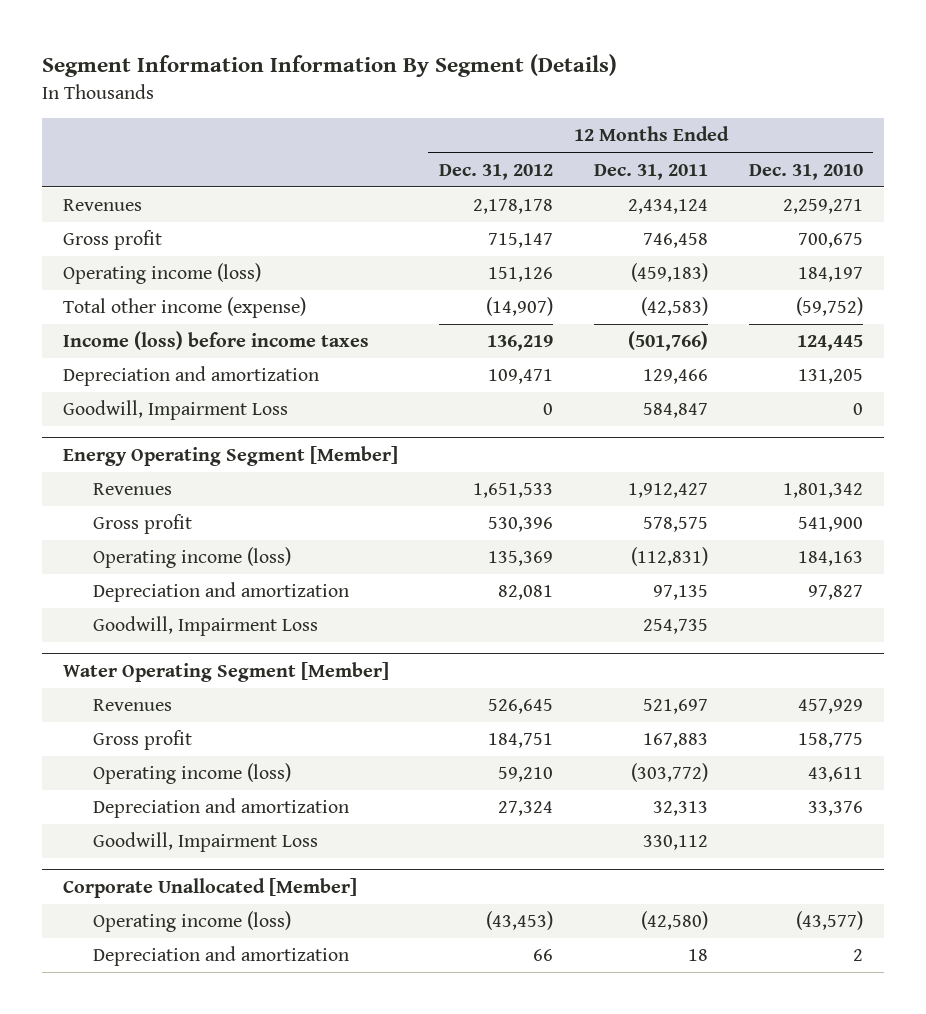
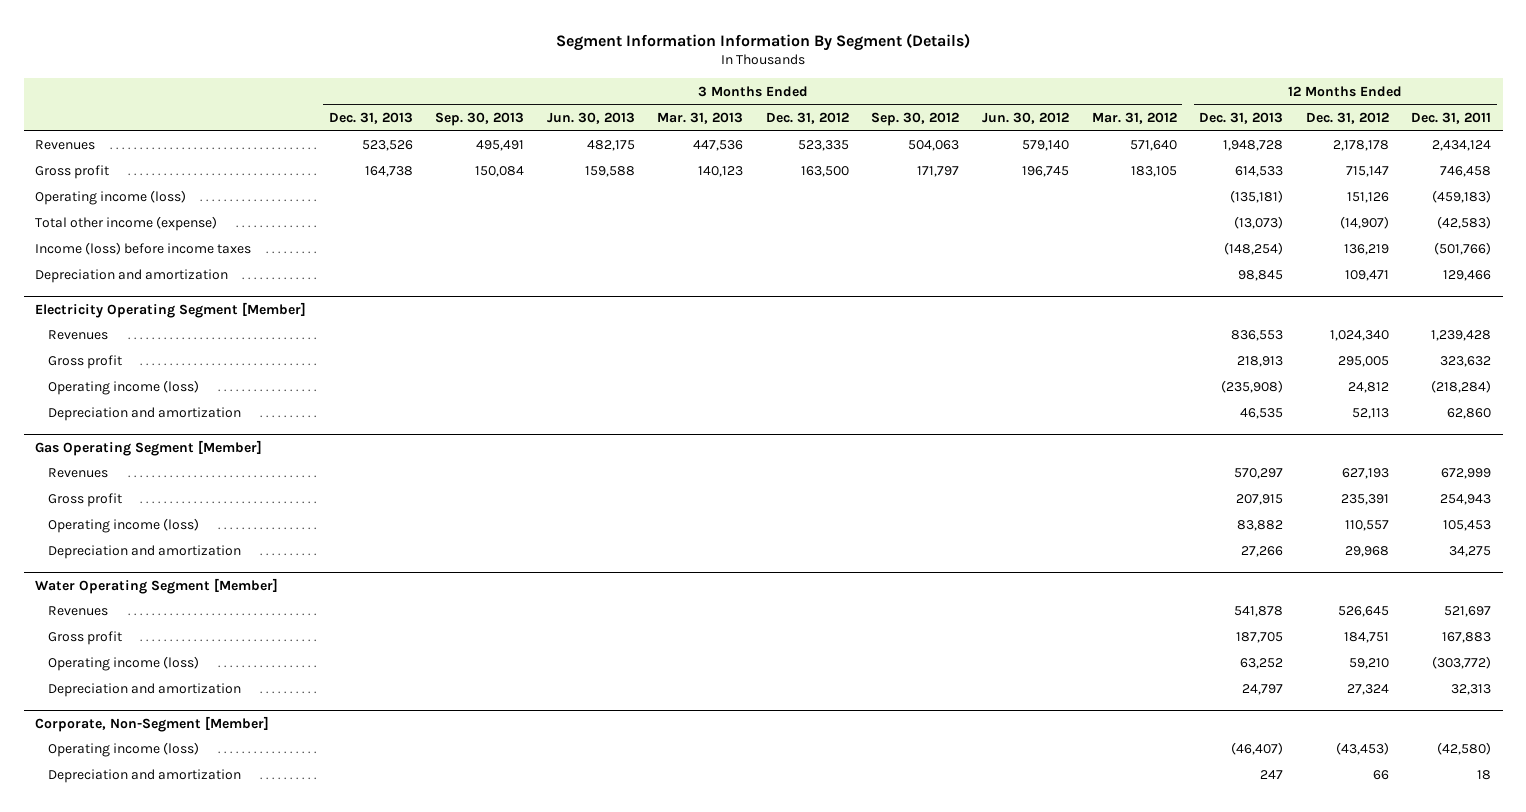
- | 12 Months Ended Dec. 31, 2012 | 12 Months Ended Dec. 31, 2011 | 12 Months Ended Dec. 31, 2010
+ | 3 Months Ended Dec. 31, 2013 | 3 Months Ended Sep. 30, 2013 | 3 Months Ended Jun. 30, 2013 | 3 Months Ended Mar. 31, 2013 | 3 Months Ended Dec. 31, 2012 | 3 Months Ended Sep. 30, 2012 | 3 Months Ended Jun. 30, 2012 | 3 Months Ended Mar. 31, 2012 | 12 Months Ended Dec. 31, 2013 | 12 Months Ended Dec. 31, 2012 | 12 Months Ended Dec. 31, 2011
- Goodwill, Impairment Loss | 0 | 584,847 | 0
- Energy Operating Segment [Member]
- Revenues | 1,651,533 | 1,912,427 | 1,801,342
- Gross profit | 530,396 | 578,575 | 541,900
- Operating income (loss) | 135,369 | (112,831) | 184,163
- Depreciation and amortization | 82,081 | 97,135 | 97,827
- Goodwill, Impairment Loss | | 254,735 |
+ Electricity Operating Segment [Member]
+ Revenues | | | | | | | | | 836,553 | 1,024,340 | 1,239,428
+ Gross profit | | | | | | | | | 218,913 | 295,005 | 323,632
+ Operating income (loss) | | | | | | | | | (235,908) | 24,812 | (218,284)
+ Depreciation and amortization | | | | | | | | | 46,535 | 52,113 | 62,860
+ Gas Operating Segment [Member]
+ Revenues | | | | | | | | | 570,297 | 627,193 | 672,999
+ Gross profit | | | | | | | | | 207,915 | 235,391 | 254,943
+ Operating income (loss) | | | | | | | | | 83,882 | 110,557 | 105,453
+ Depreciation and amortization | | | | | | | | | 27,266 | 29,968 | 34,275
@ Water Operating Segment [Member]
- Goodwill, Impairment Loss | | 330,112 |
- Corporate Unallocated [Member]
+ Corporate, Non-Segment [Member]

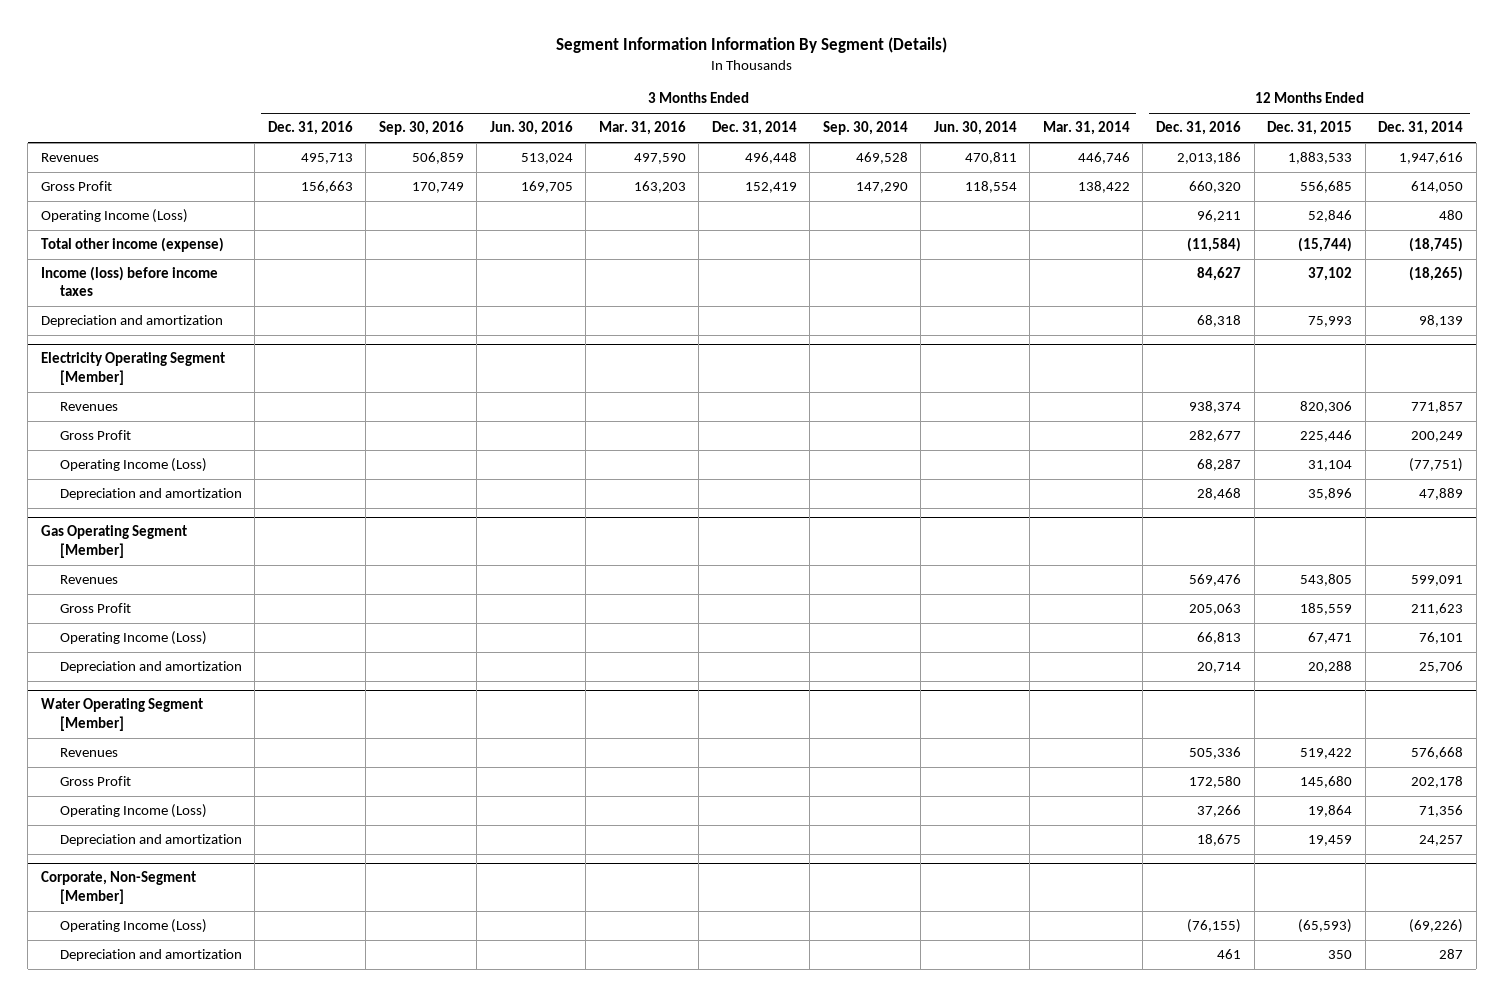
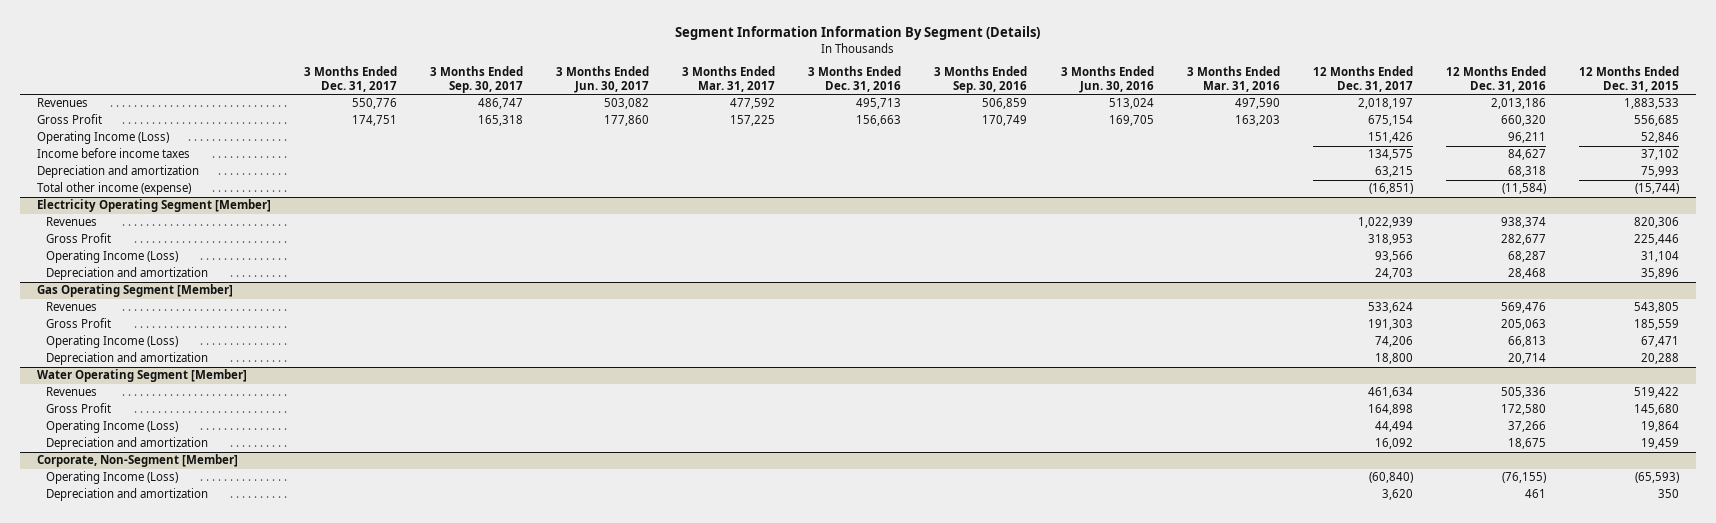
- | 3 Months Ended Dec. 31, 2016 | 3 Months Ended Sep. 30, 2016 | 3 Months Ended Jun. 30, 2016 | 3 Months Ended Mar. 31, 2016 | 3 Months Ended Dec. 31, 2014 | 3 Months Ended Sep. 30, 2014 | 3 Months Ended Jun. 30, 2014 | 3 Months Ended Mar. 31, 2014 | 12 Months Ended Dec. 31, 2016 | 12 Months Ended Dec. 31, 2015 | 12 Months Ended Dec. 31, 2014
+ | 3 Months Ended Dec. 31, 2017 | 3 Months Ended Sep. 30, 2017 | 3 Months Ended Jun. 30, 2017 | 3 Months Ended Mar. 31, 2017 | 3 Months Ended Dec. 31, 2016 | 3 Months Ended Sep. 30, 2016 | 3 Months Ended Jun. 30, 2016 | 3 Months Ended Mar. 31, 2016 | 12 Months Ended Dec. 31, 2017 | 12 Months Ended Dec. 31, 2016 | 12 Months Ended Dec. 31, 2015
- Income (loss) before income taxes | | | | | | | | | 84,627 | 37,102 | (18,265)
+ Income before income taxes | | | | | | | | | 134,575 | 84,627 | 37,102
moved down: Total other income (expense) | | | | | | | | | (16,851) | (11,584) | (15,744)

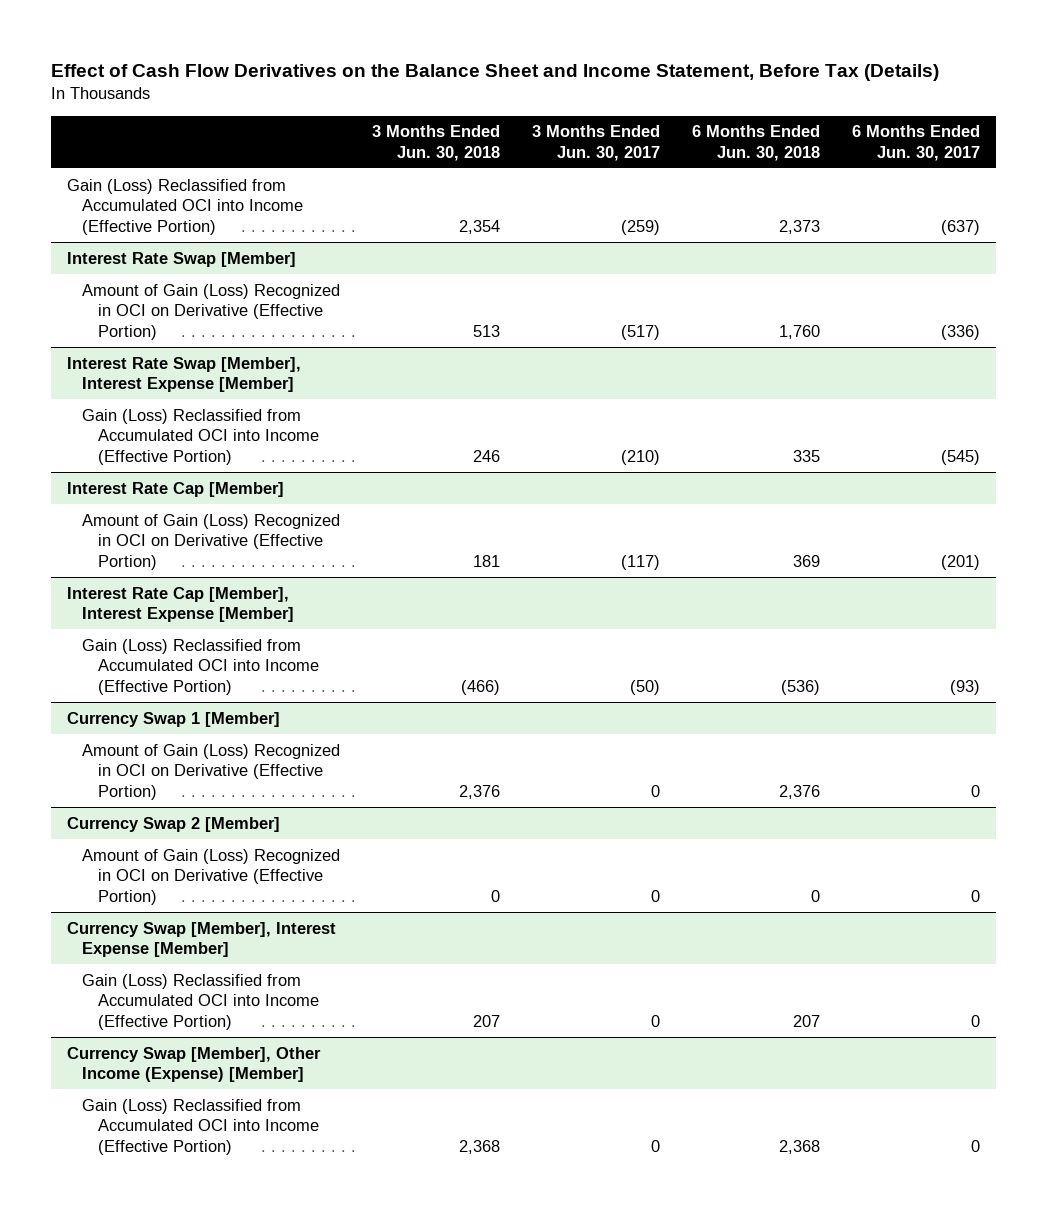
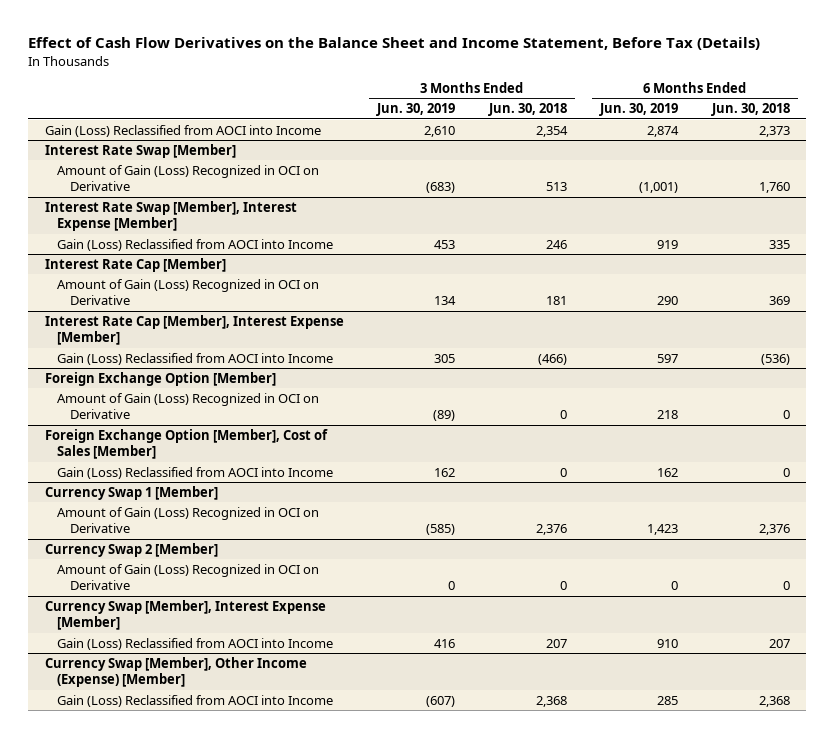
- | 3 Months Ended Jun. 30, 2018 | 3 Months Ended Jun. 30, 2017 | 6 Months Ended Jun. 30, 2018 | 6 Months Ended Jun. 30, 2017
+ | 3 Months Ended Jun. 30, 2019 | 3 Months Ended Jun. 30, 2018 | 6 Months Ended Jun. 30, 2019 | 6 Months Ended Jun. 30, 2018
- Gain (Loss) Reclassified from Accumulated OCI into Income (Effective Portion) | 2,354 | (259) | 2,373 | (637)
+ Gain (Loss) Reclassified from AOCI into Income | 2,610 | 2,354 | 2,874 | 2,373
@ Interest Rate Swap [Member]
- Amount of Gain (Loss) Recognized in OCI on Derivative (Effective Portion) | 513 | (517) | 1,760 | (336)
+ Amount of Gain (Loss) Recognized in OCI on Derivative | (683) | 513 | (1,001) | 1,760
@ Interest Rate Swap [Member], Interest Expense [Member]
- Gain (Loss) Reclassified from Accumulated OCI into Income (Effective Portion) | 246 | (210) | 335 | (545)
+ Gain (Loss) Reclassified from AOCI into Income | 453 | 246 | 919 | 335
@ Interest Rate Cap [Member]
- Amount of Gain (Loss) Recognized in OCI on Derivative (Effective Portion) | 181 | (117) | 369 | (201)
+ Amount of Gain (Loss) Recognized in OCI on Derivative | 134 | 181 | 290 | 369
@ Interest Rate Cap [Member], Interest Expense [Member]
- Gain (Loss) Reclassified from Accumulated OCI into Income (Effective Portion) | (466) | (50) | (536) | (93)
+ Gain (Loss) Reclassified from AOCI into Income | 305 | (466) | 597 | (536)
+ Foreign Exchange Option [Member]
+ Amount of Gain (Loss) Recognized in OCI on Derivative | (89) | 0 | 218 | 0
+ Foreign Exchange Option [Member], Cost of Sales [Member]
+ Gain (Loss) Reclassified from AOCI into Income | 162 | 0 | 162 | 0
@ Currency Swap 1 [Member]
- Amount of Gain (Loss) Recognized in OCI on Derivative (Effective Portion) | 2,376 | 0 | 2,376 | 0
+ Amount of Gain (Loss) Recognized in OCI on Derivative | (585) | 2,376 | 1,423 | 2,376
@ Currency Swap 2 [Member]
- Amount of Gain (Loss) Recognized in OCI on Derivative (Effective Portion) | 0 | 0 | 0 | 0
+ Amount of Gain (Loss) Recognized in OCI on Derivative | 0 | 0 | 0 | 0
@ Currency Swap [Member], Interest Expense [Member]
- Gain (Loss) Reclassified from Accumulated OCI into Income (Effective Portion) | 207 | 0 | 207 | 0
+ Gain (Loss) Reclassified from AOCI into Income | 416 | 207 | 910 | 207
@ Currency Swap [Member], Other Income (Expense) [Member]
- Gain (Loss) Reclassified from Accumulated OCI into Income (Effective Portion) | 2,368 | 0 | 2,368 | 0
+ Gain (Loss) Reclassified from AOCI into Income | (607) | 2,368 | 285 | 2,368

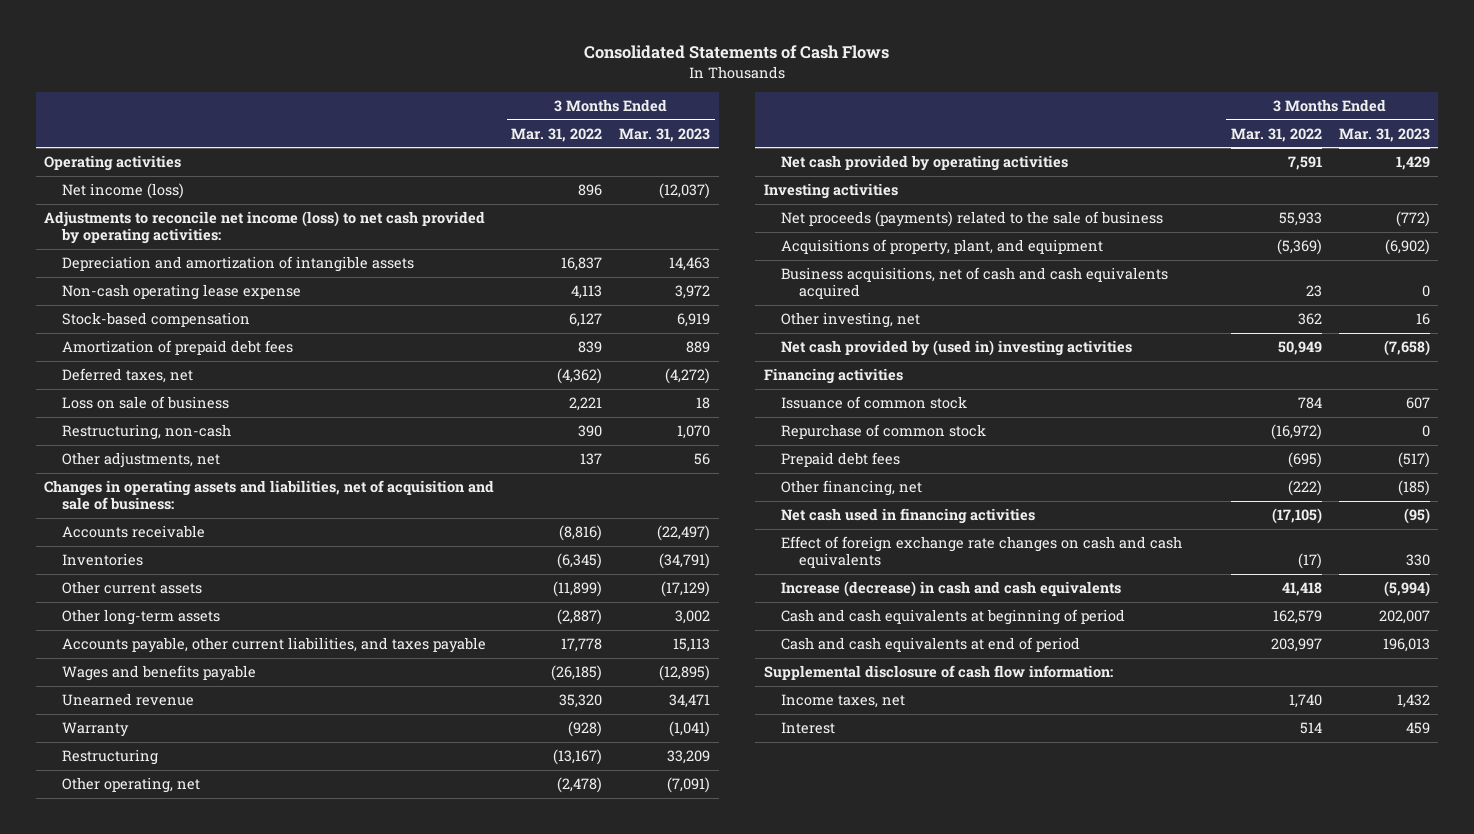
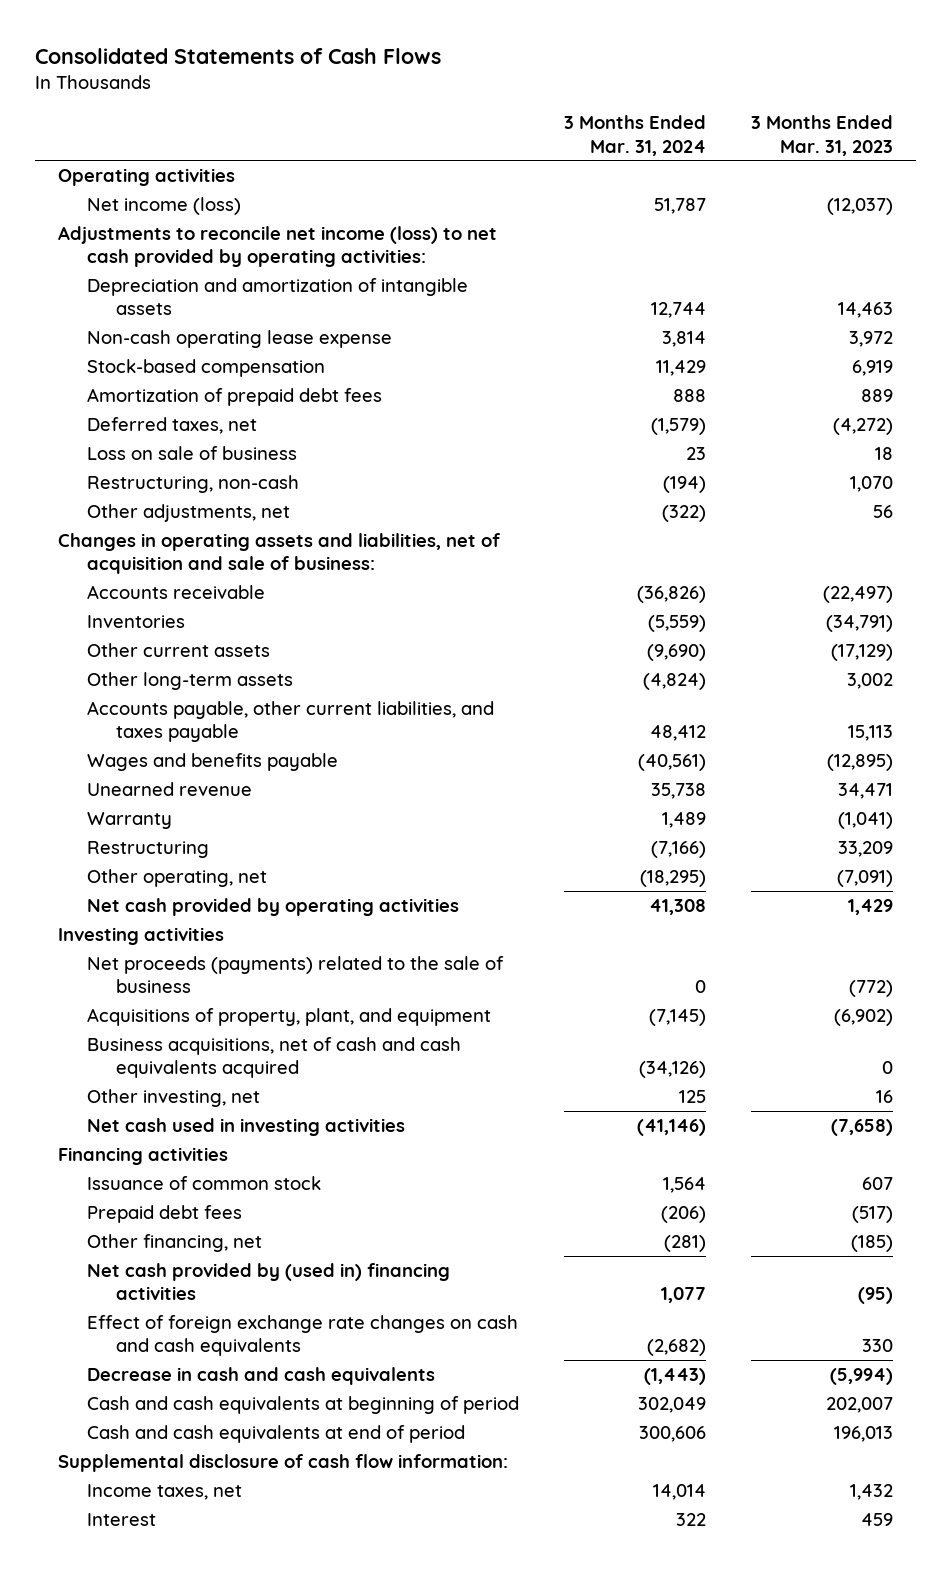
- | 3 Months Ended Mar. 31, 2022 | 3 Months Ended Mar. 31, 2023
+ | 3 Months Ended Mar. 31, 2024 | 3 Months Ended Mar. 31, 2023
- Net cash provided by (used in) investing activities | 50,949 | (7,658)
+ Net cash used in investing activities | (41,146) | (7,658)
- Repurchase of common stock | (16,972) | 0
- Net cash used in financing activities | (17,105) | (95)
+ Net cash provided by (used in) financing activities | 1,077 | (95)
- Increase (decrease) in cash and cash equivalents | 41,418 | (5,994)
+ Decrease in cash and cash equivalents | (1,443) | (5,994)

